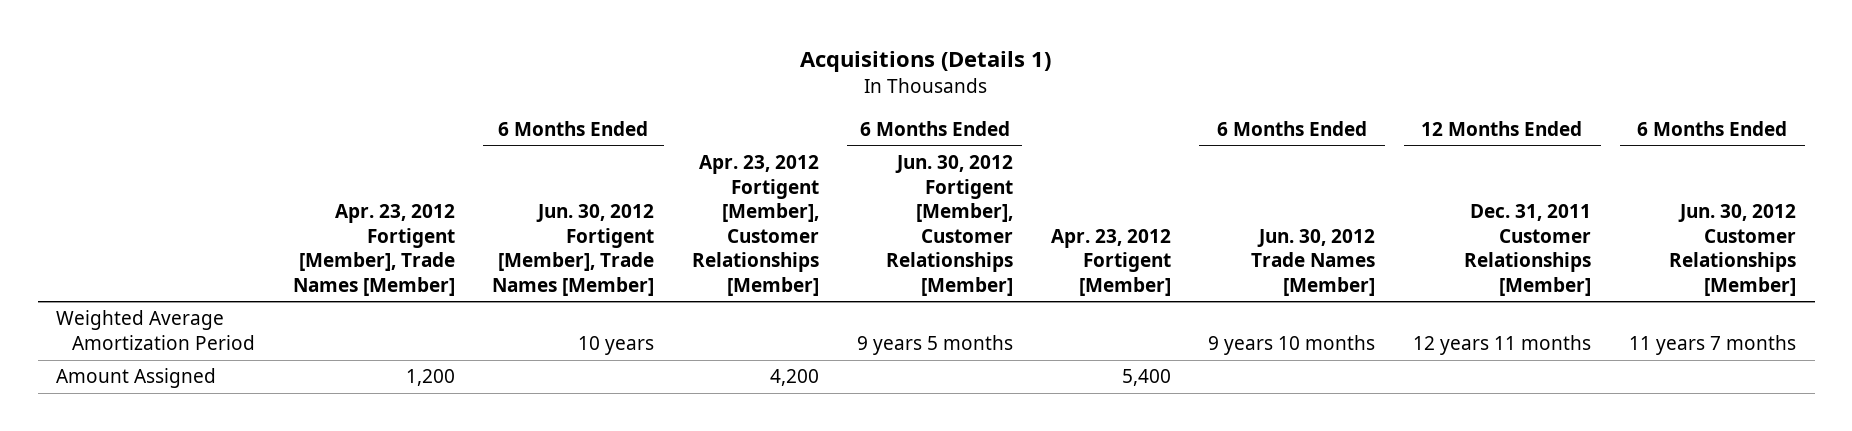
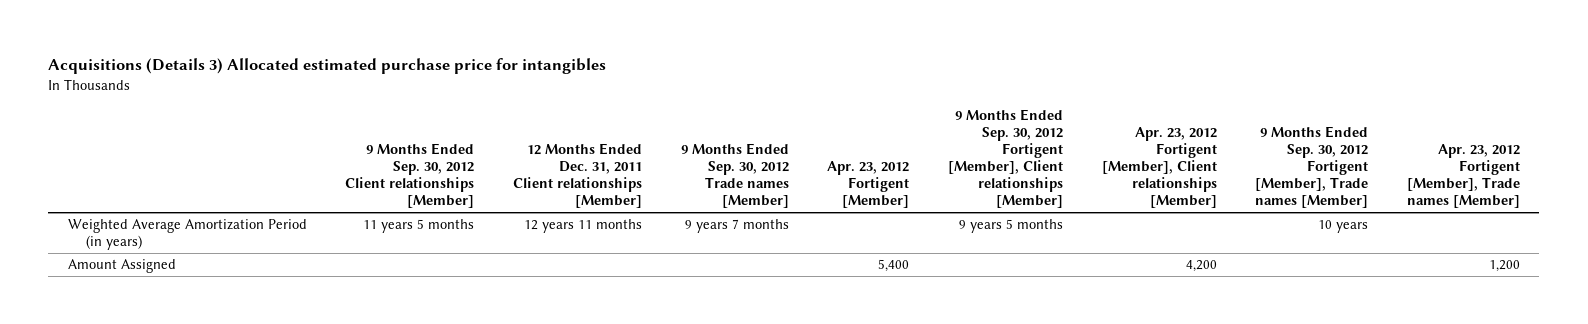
- Acquisitions (Details 1)
+ Acquisitions (Details 3) Allocated estimated purchase price for intangibles
- | Apr. 23, 2012 Fortigent [Member], Trade Names [Member] | 6 Months Ended Jun. 30, 2012 Fortigent [Member], Trade Names [Member] | Apr. 23, 2012 Fortigent [Member], Customer Relationships [Member] | 6 Months Ended Jun. 30, 2012 Fortigent [Member], Customer Relationships [Member] | Apr. 23, 2012 Fortigent [Member] | 6 Months Ended Jun. 30, 2012 Trade Names [Member] | 12 Months Ended Dec. 31, 2011 Customer Relationships [Member] | 6 Months Ended Jun. 30, 2012 Customer Relationships [Member]
+ | 9 Months Ended Sep. 30, 2012 Client relationships [Member] | 12 Months Ended Dec. 31, 2011 Client relationships [Member] | 9 Months Ended Sep. 30, 2012 Trade names [Member] | Apr. 23, 2012 Fortigent [Member] | 9 Months Ended Sep. 30, 2012 Fortigent [Member], Client relationships [Member] | Apr. 23, 2012 Fortigent [Member], Client relationships [Member] | 9 Months Ended Sep. 30, 2012 Fortigent [Member], Trade names [Member] | Apr. 23, 2012 Fortigent [Member], Trade names [Member]
- Weighted Average Amortization Period | | 10 years | | 9 years 5 months | | 9 years 10 months | 12 years 11 months | 11 years 7 months
+ Weighted Average Amortization Period (in years) | 11 years 5 months | 12 years 11 months | 9 years 7 months | | 9 years 5 months | | 10 years |

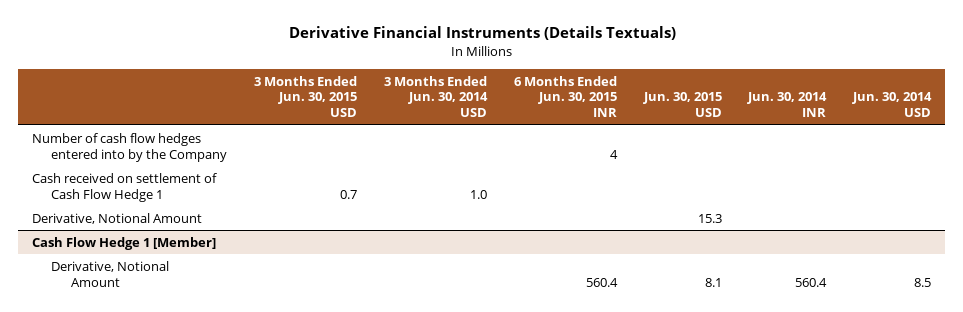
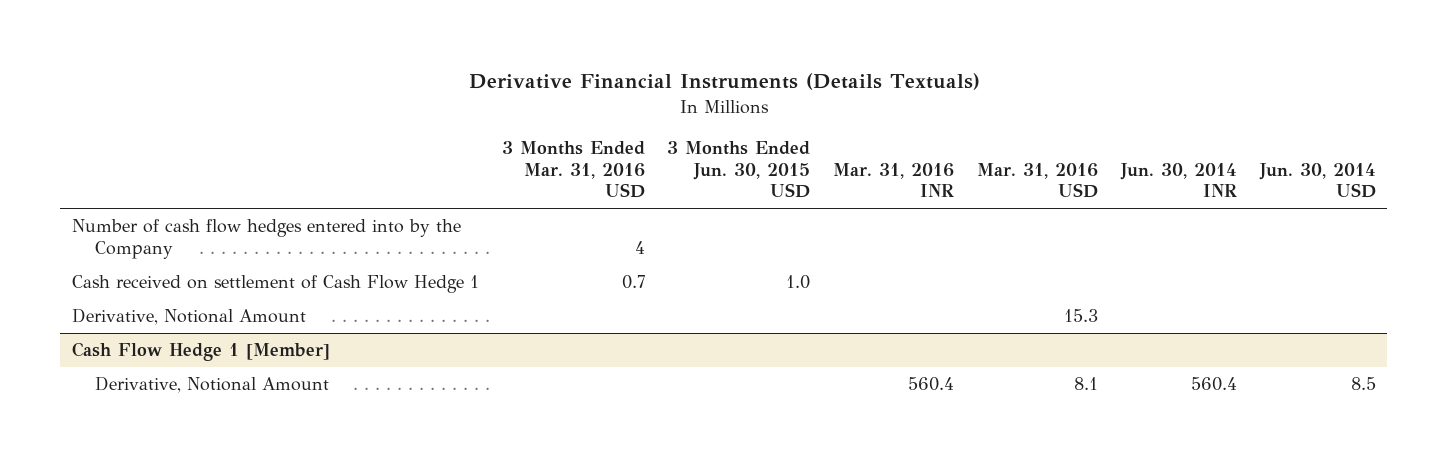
- | 3 Months Ended Jun. 30, 2015 USD | 3 Months Ended Jun. 30, 2014 USD | 6 Months Ended Jun. 30, 2015 INR | Jun. 30, 2015 USD | Jun. 30, 2014 INR | Jun. 30, 2014 USD
+ | 3 Months Ended Mar. 31, 2016 USD | 3 Months Ended Jun. 30, 2015 USD | Mar. 31, 2016 INR | Mar. 31, 2016 USD | Jun. 30, 2014 INR | Jun. 30, 2014 USD
- Cash received on settlement of Cash Flow Hedge 1 | 0.7 | 1.0 | | | |
+ Cash received on settlement of Cash Flow Hedge 1 | 0.7 | 1.0 | | | |

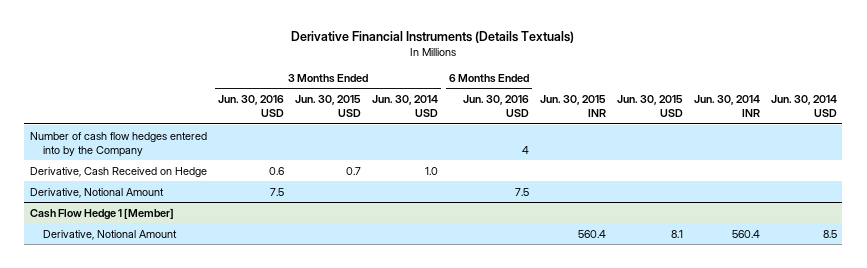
- | 3 Months Ended Mar. 31, 2016 USD | 3 Months Ended Jun. 30, 2015 USD | Mar. 31, 2016 INR | Mar. 31, 2016 USD | Jun. 30, 2014 INR | Jun. 30, 2014 USD
+ | 3 Months Ended Jun. 30, 2016 USD | 3 Months Ended Jun. 30, 2015 USD | 3 Months Ended Jun. 30, 2014 USD | 6 Months Ended Jun. 30, 2016 USD | Jun. 30, 2015 INR | Jun. 30, 2015 USD | Jun. 30, 2014 INR | Jun. 30, 2014 USD
- Cash received on settlement of Cash Flow Hedge 1 | 0.7 | 1.0 | | | |
+ Derivative, Cash Received on Hedge | 0.6 | 0.7 | 1.0 | | | | |

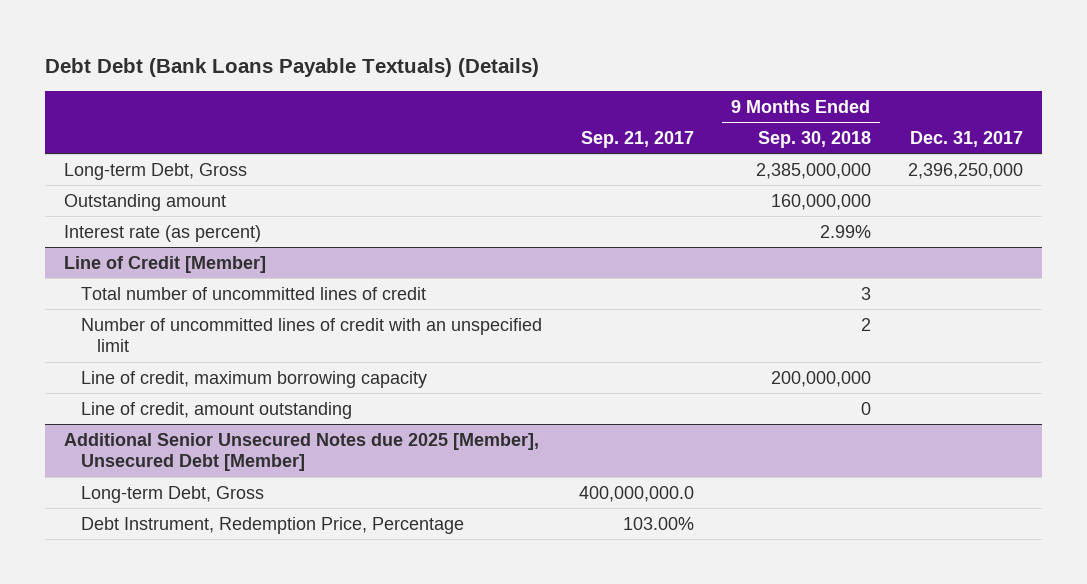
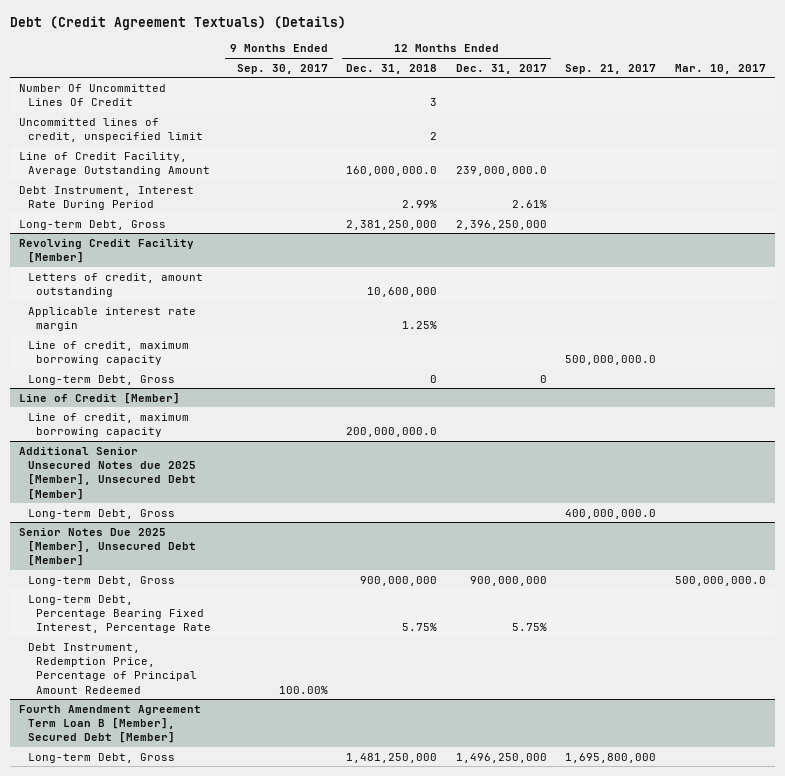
- Debt Debt (Bank Loans Payable Textuals) (Details)
+ Debt (Credit Agreement Textuals) (Details)
- | Sep. 21, 2017 | 9 Months Ended Sep. 30, 2018 | Dec. 31, 2017
+ | 9 Months Ended Sep. 30, 2017 | 12 Months Ended Dec. 31, 2018 | 12 Months Ended Dec. 31, 2017 | Sep. 21, 2017 | Mar. 10, 2017
+ Number Of Uncommitted Lines Of Credit | | 3 | | |
+ Uncommitted lines of credit, unspecified limit | | 2 | | |
+ Line of Credit Facility, Average Outstanding Amount | | 160,000,000.0 | 239,000,000.0 | |
+ Debt Instrument, Interest Rate During Period | | 2.99% | 2.61% | |
- Outstanding amount | | 160,000,000 |
- Interest rate (as percent) | | 2.99% |
+ Revolving Credit Facility [Member]
+ Letters of credit, amount outstanding | | 10,600,000 | | |
+ Applicable interest rate margin | | 1.25% | | |
+ Line of credit, maximum borrowing capacity | | | | 500,000,000.0 |
+ Long-term Debt, Gross | | 0 | 0 | |
@ Line of Credit [Member]
- Total number of uncommitted lines of credit | | 3 |
- Number of uncommitted lines of credit with an unspecified limit | | 2 |
- Line of credit, amount outstanding | | 0 |
@ Additional Senior Unsecured Notes due 2025 [Member], Unsecured Debt [Member]
- Debt Instrument, Redemption Price, Percentage | 103.00% | |
+ Senior Notes Due 2025 [Member], Unsecured Debt [Member]
+ Long-term Debt, Gross | | 900,000,000 | 900,000,000 | | 500,000,000.0
+ Long-term Debt, Percentage Bearing Fixed Interest, Percentage Rate | | 5.75% | 5.75% | |
+ Debt Instrument, Redemption Price, Percentage of Principal Amount Redeemed | 100.00% | | | |
+ Fourth Amendment Agreement Term Loan B [Member], Secured Debt [Member]
+ Long-term Debt, Gross | | 1,481,250,000 | 1,496,250,000 | 1,695,800,000 |

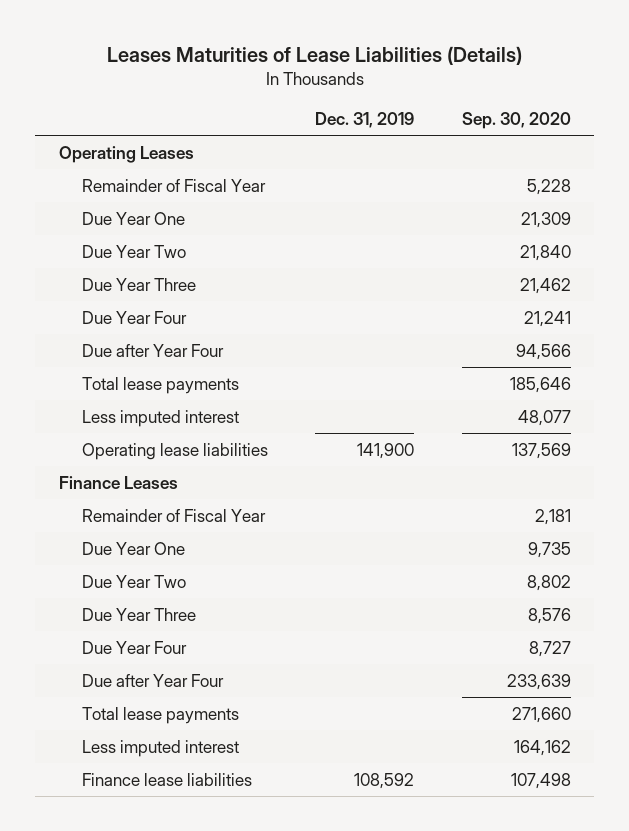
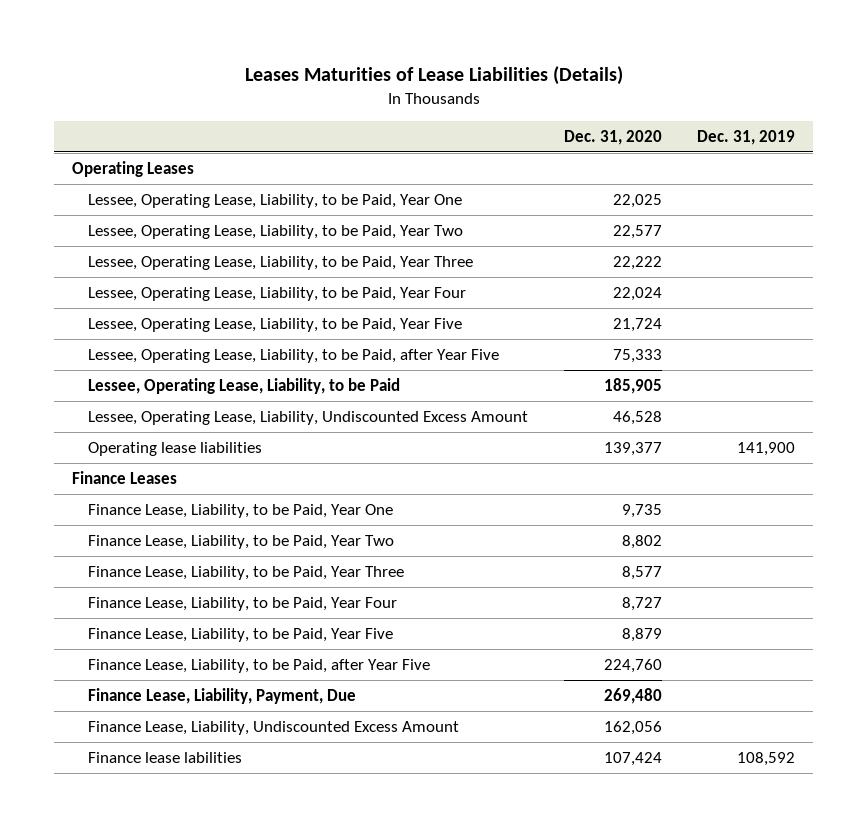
- | Dec. 31, 2019 | Sep. 30, 2020
+ | Dec. 31, 2020 | Dec. 31, 2019
- Remainder of Fiscal Year | | 5,228
- Due Year One | | 21,309
- Due Year Two | | 21,840
- Due Year Three | | 21,462
- Due Year Four | | 21,241
- Due after Year Four | | 94,566
- Total lease payments | | 185,646
- Less imputed interest | | 48,077
+ Lessee, Operating Lease, Liability, to be Paid, Year One | 22,025 |
+ Lessee, Operating Lease, Liability, to be Paid, Year Two | 22,577 |
+ Lessee, Operating Lease, Liability, to be Paid, Year Three | 22,222 |
+ Lessee, Operating Lease, Liability, to be Paid, Year Four | 22,024 |
+ Lessee, Operating Lease, Liability, to be Paid, Year Five | 21,724 |
+ Lessee, Operating Lease, Liability, to be Paid, after Year Five | 75,333 |
+ Lessee, Operating Lease, Liability, to be Paid | 185,905 |
+ Lessee, Operating Lease, Liability, Undiscounted Excess Amount | 46,528 |
- Remainder of Fiscal Year | | 2,181
- Due Year One | | 9,735
- Due Year Two | | 8,802
- Due Year Three | | 8,576
- Due Year Four | | 8,727
- Due after Year Four | | 233,639
- Total lease payments | | 271,660
- Less imputed interest | | 164,162
- Finance lease liabilities | 108,592 | 107,498
+ Finance Lease, Liability, to be Paid, Year One | 9,735 |
+ Finance Lease, Liability, to be Paid, Year Two | 8,802 |
+ Finance Lease, Liability, to be Paid, Year Three | 8,577 |
+ Finance Lease, Liability, to be Paid, Year Four | 8,727 |
+ Finance Lease, Liability, to be Paid, Year Five | 8,879 |
+ Finance Lease, Liability, to be Paid, after Year Five | 224,760 |
+ Finance Lease, Liability, Payment, Due | 269,480 |
+ Finance Lease, Liability, Undiscounted Excess Amount | 162,056 |
+ Finance lease labilities | 107,424 | 108,592

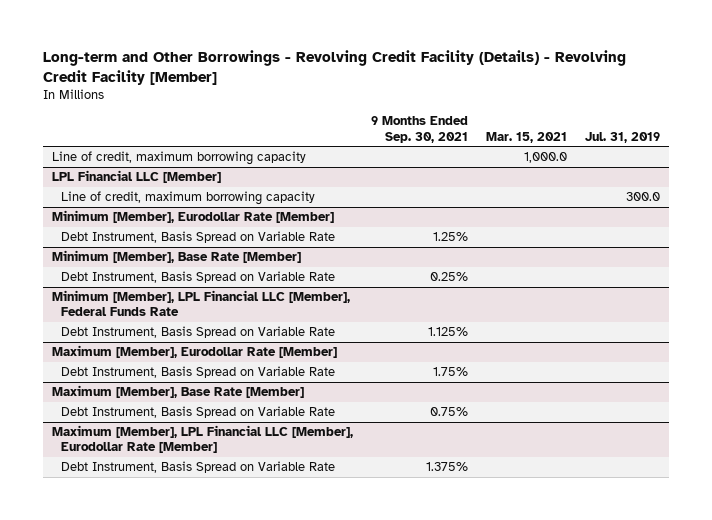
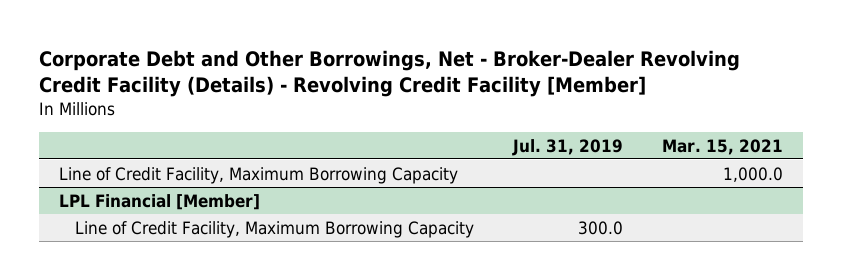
- Long-term and Other Borrowings - Revolving Credit Facility (Details) - Revolving Credit Facility [Member]
+ Corporate Debt and Other Borrowings, Net - Broker-Dealer Revolving Credit Facility (Details) - Revolving Credit Facility [Member]
- | 9 Months Ended Sep. 30, 2021 | Mar. 15, 2021 | Jul. 31, 2019
+ | Jul. 31, 2019 | Mar. 15, 2021
- Line of credit, maximum borrowing capacity | | 1,000.0 |
- LPL Financial LLC [Member]
- Line of credit, maximum borrowing capacity | | | 300.0
- Minimum [Member], Eurodollar Rate [Member]
- Debt Instrument, Basis Spread on Variable Rate | 1.25% | |
- Minimum [Member], Base Rate [Member]
- Debt Instrument, Basis Spread on Variable Rate | 0.25% | |
- Minimum [Member], LPL Financial LLC [Member], Federal Funds Rate
- Debt Instrument, Basis Spread on Variable Rate | 1.125% | |
- Maximum [Member], Eurodollar Rate [Member]
- Debt Instrument, Basis Spread on Variable Rate | 1.75% | |
- Maximum [Member], Base Rate [Member]
- Debt Instrument, Basis Spread on Variable Rate | 0.75% | |
- Maximum [Member], LPL Financial LLC [Member], Eurodollar Rate [Member]
- Debt Instrument, Basis Spread on Variable Rate | 1.375% | |
+ Line of Credit Facility, Maximum Borrowing Capacity | | 1,000.0
+ LPL Financial [Member]
+ Line of Credit Facility, Maximum Borrowing Capacity | 300.0 |

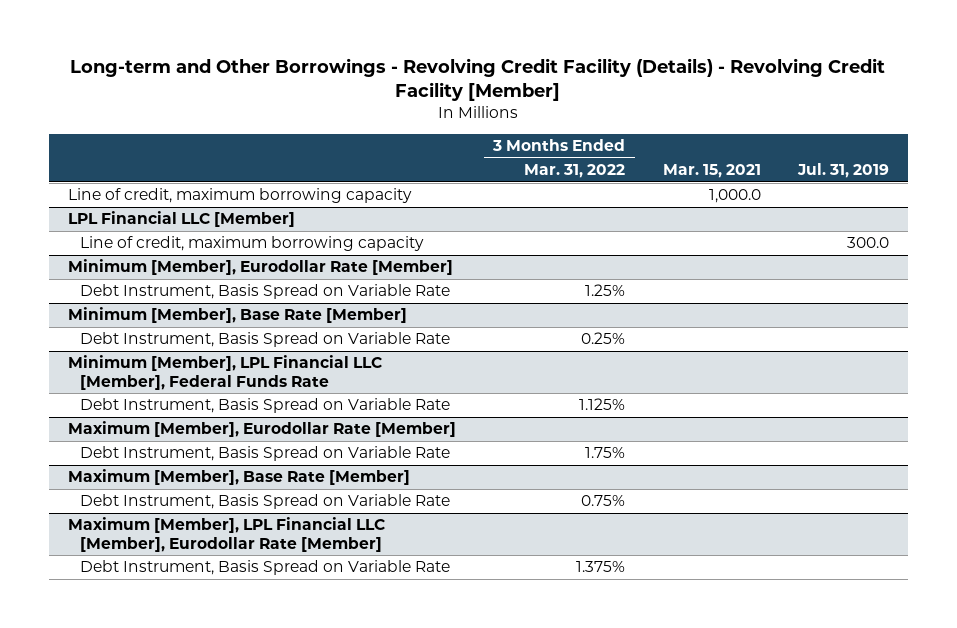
- Corporate Debt and Other Borrowings, Net - Broker-Dealer Revolving Credit Facility (Details) - Revolving Credit Facility [Member]
+ Long-term and Other Borrowings - Revolving Credit Facility (Details) - Revolving Credit Facility [Member]
- | Jul. 31, 2019 | Mar. 15, 2021
+ | 3 Months Ended Mar. 31, 2022 | Mar. 15, 2021 | Jul. 31, 2019
- Line of Credit Facility, Maximum Borrowing Capacity | | 1,000.0
- LPL Financial [Member]
- Line of Credit Facility, Maximum Borrowing Capacity | 300.0 |
+ Line of credit, maximum borrowing capacity | | 1,000.0 |
+ LPL Financial LLC [Member]
+ Line of credit, maximum borrowing capacity | | | 300.0
+ Minimum [Member], Eurodollar Rate [Member]
+ Debt Instrument, Basis Spread on Variable Rate | 1.25% | |
+ Minimum [Member], Base Rate [Member]
+ Debt Instrument, Basis Spread on Variable Rate | 0.25% | |
+ Minimum [Member], LPL Financial LLC [Member], Federal Funds Rate
+ Debt Instrument, Basis Spread on Variable Rate | 1.125% | |
+ Maximum [Member], Eurodollar Rate [Member]
+ Debt Instrument, Basis Spread on Variable Rate | 1.75% | |
+ Maximum [Member], Base Rate [Member]
+ Debt Instrument, Basis Spread on Variable Rate | 0.75% | |
+ Maximum [Member], LPL Financial LLC [Member], Eurodollar Rate [Member]
+ Debt Instrument, Basis Spread on Variable Rate | 1.375% | |

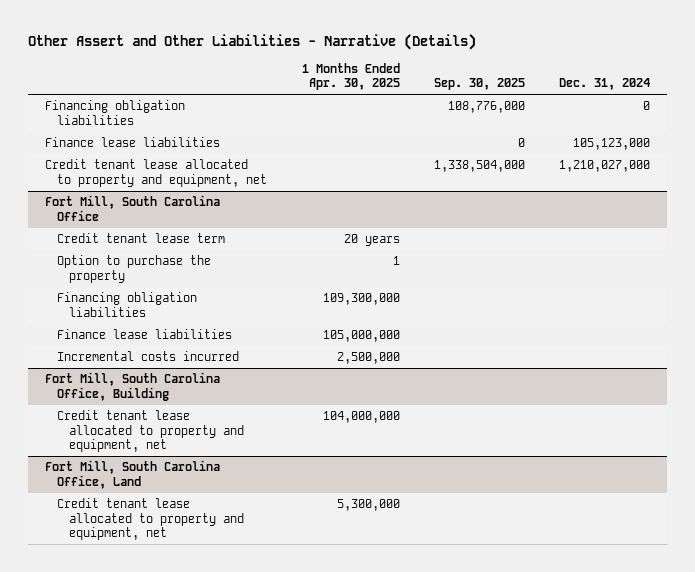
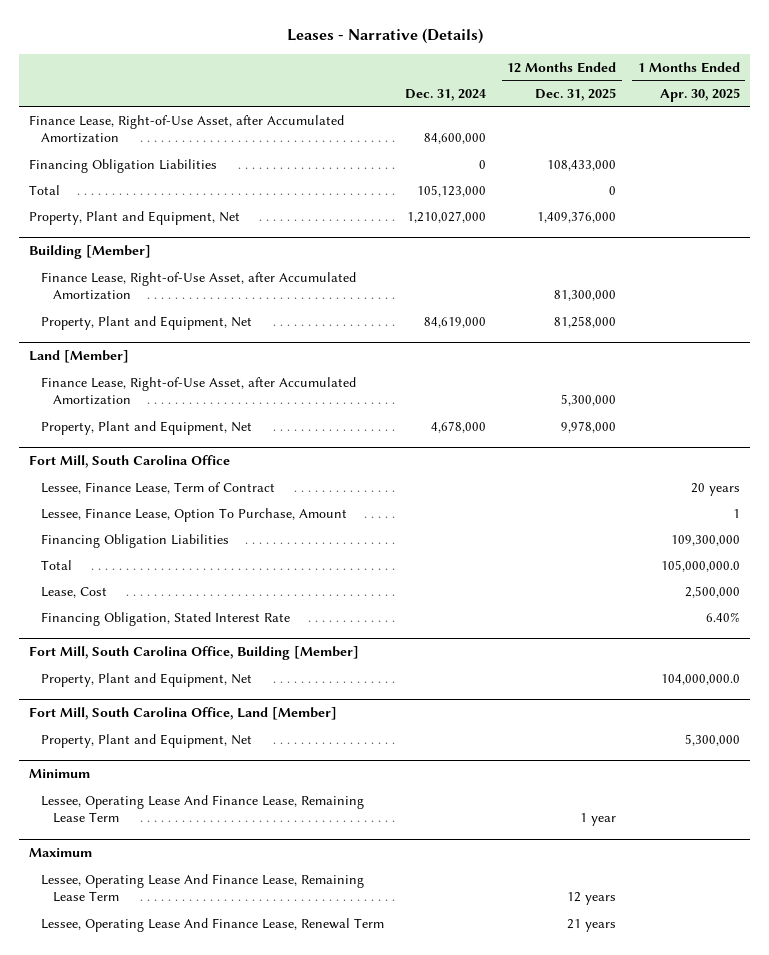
- Other Assert and Other Liabilities - Narrative (Details)
+ Leases - Narrative (Details)
- | 1 Months Ended Apr. 30, 2025 | Sep. 30, 2025 | Dec. 31, 2024
+ | Dec. 31, 2024 | 12 Months Ended Dec. 31, 2025 | 1 Months Ended Apr. 30, 2025
- Financing obligation liabilities | | 108,776,000 | 0
- Finance lease liabilities | | 0 | 105,123,000
- Credit tenant lease allocated to property and equipment, net | | 1,338,504,000 | 1,210,027,000
+ Finance Lease, Right-of-Use Asset, after Accumulated Amortization | 84,600,000 | |
+ Financing Obligation Liabilities | 0 | 108,433,000 |
+ Total | 105,123,000 | 0 |
+ Property, Plant and Equipment, Net | 1,210,027,000 | 1,409,376,000 |
+ Building [Member]
+ Finance Lease, Right-of-Use Asset, after Accumulated Amortization | | 81,300,000 |
+ Property, Plant and Equipment, Net | 84,619,000 | 81,258,000 |
+ Land [Member]
+ Finance Lease, Right-of-Use Asset, after Accumulated Amortization | | 5,300,000 |
+ Property, Plant and Equipment, Net | 4,678,000 | 9,978,000 |
@ Fort Mill, South Carolina Office
- Credit tenant lease term | 20 years | |
- Option to purchase the property | 1 | |
- Financing obligation liabilities | 109,300,000 | |
- Finance lease liabilities | 105,000,000 | |
- Incremental costs incurred | 2,500,000 | |
- Fort Mill, South Carolina Office, Building
- Credit tenant lease allocated to property and equipment, net | 104,000,000 | |
- Fort Mill, South Carolina Office, Land
- Credit tenant lease allocated to property and equipment, net | 5,300,000 | |
@ Fort Mill, South Carolina Office
+ Lessee, Finance Lease, Term of Contract | | | 20 years
+ Lessee, Finance Lease, Option To Purchase, Amount | | | 1
+ Financing Obligation Liabilities | | | 109,300,000
+ Total | | | 105,000,000.0
+ Lease, Cost | | | 2,500,000
+ Financing Obligation, Stated Interest Rate | | | 6.40%
+ Fort Mill, South Carolina Office, Building [Member]
+ Property, Plant and Equipment, Net | | | 104,000,000.0
+ Fort Mill, South Carolina Office, Land [Member]
+ Property, Plant and Equipment, Net | | | 5,300,000
+ Minimum
+ Lessee, Operating Lease And Finance Lease, Remaining Lease Term | | 1 year |
+ Maximum
+ Lessee, Operating Lease And Finance Lease, Remaining Lease Term | | 12 years |
+ Lessee, Operating Lease And Finance Lease, Renewal Term | | 21 years |

